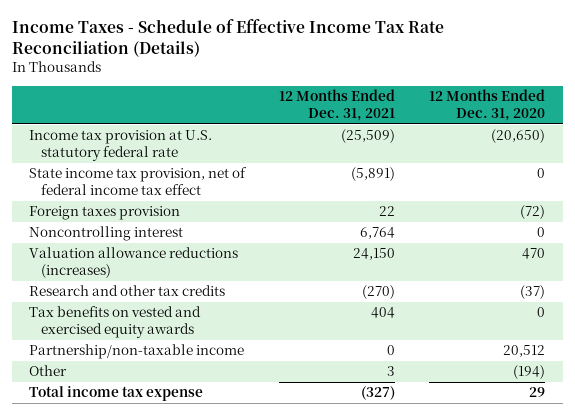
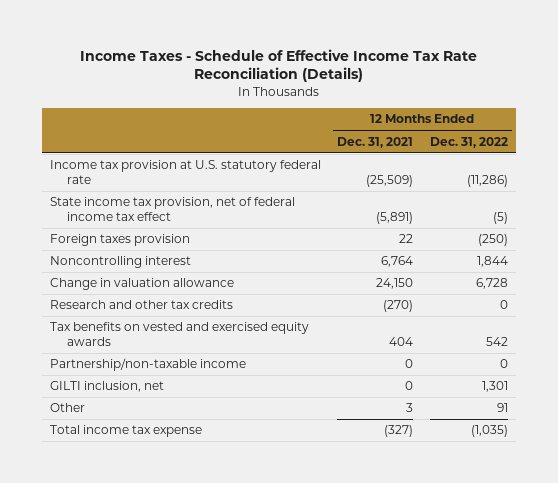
- | 12 Months Ended Dec. 31, 2021 | 12 Months Ended Dec. 31, 2020
+ | 12 Months Ended Dec. 31, 2021 | 12 Months Ended Dec. 31, 2022
- Valuation allowance reductions (increases) | 24,150 | 470
+ Change in valuation allowance | 24,150 | 6,728
+ GILTI inclusion, net | 0 | 1,301

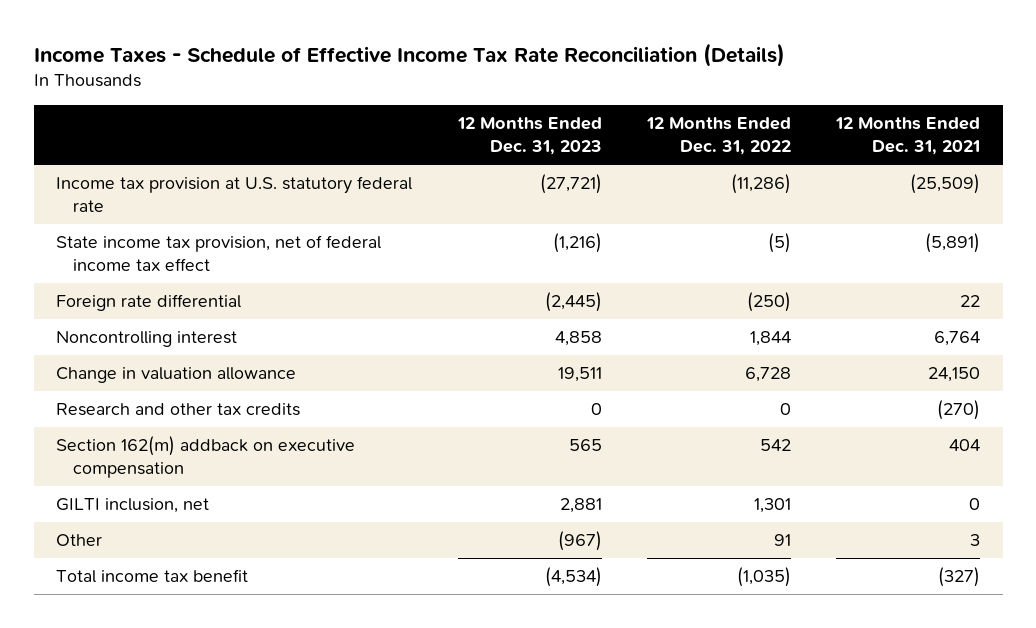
- | 12 Months Ended Dec. 31, 2021 | 12 Months Ended Dec. 31, 2022
+ | 12 Months Ended Dec. 31, 2023 | 12 Months Ended Dec. 31, 2022 | 12 Months Ended Dec. 31, 2021
- Foreign taxes provision | 22 | (250)
+ Foreign rate differential | (2,445) | (250) | 22
- Tax benefits on vested and exercised equity awards | 404 | 542
- Partnership/non-taxable income | 0 | 0
+ Section 162(m) addback on executive compensation | 565 | 542 | 404
- Total income tax expense | (327) | (1,035)
+ Total income tax benefit | (4,534) | (1,035) | (327)

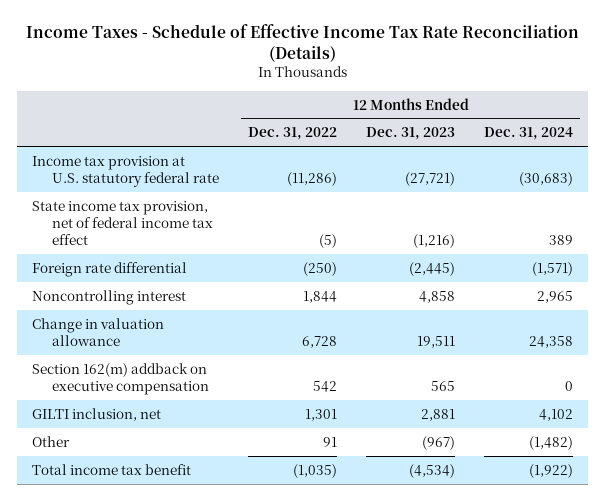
- | 12 Months Ended Dec. 31, 2023 | 12 Months Ended Dec. 31, 2022 | 12 Months Ended Dec. 31, 2021
+ | 12 Months Ended Dec. 31, 2022 | 12 Months Ended Dec. 31, 2023 | 12 Months Ended Dec. 31, 2024
- Research and other tax credits | 0 | 0 | (270)

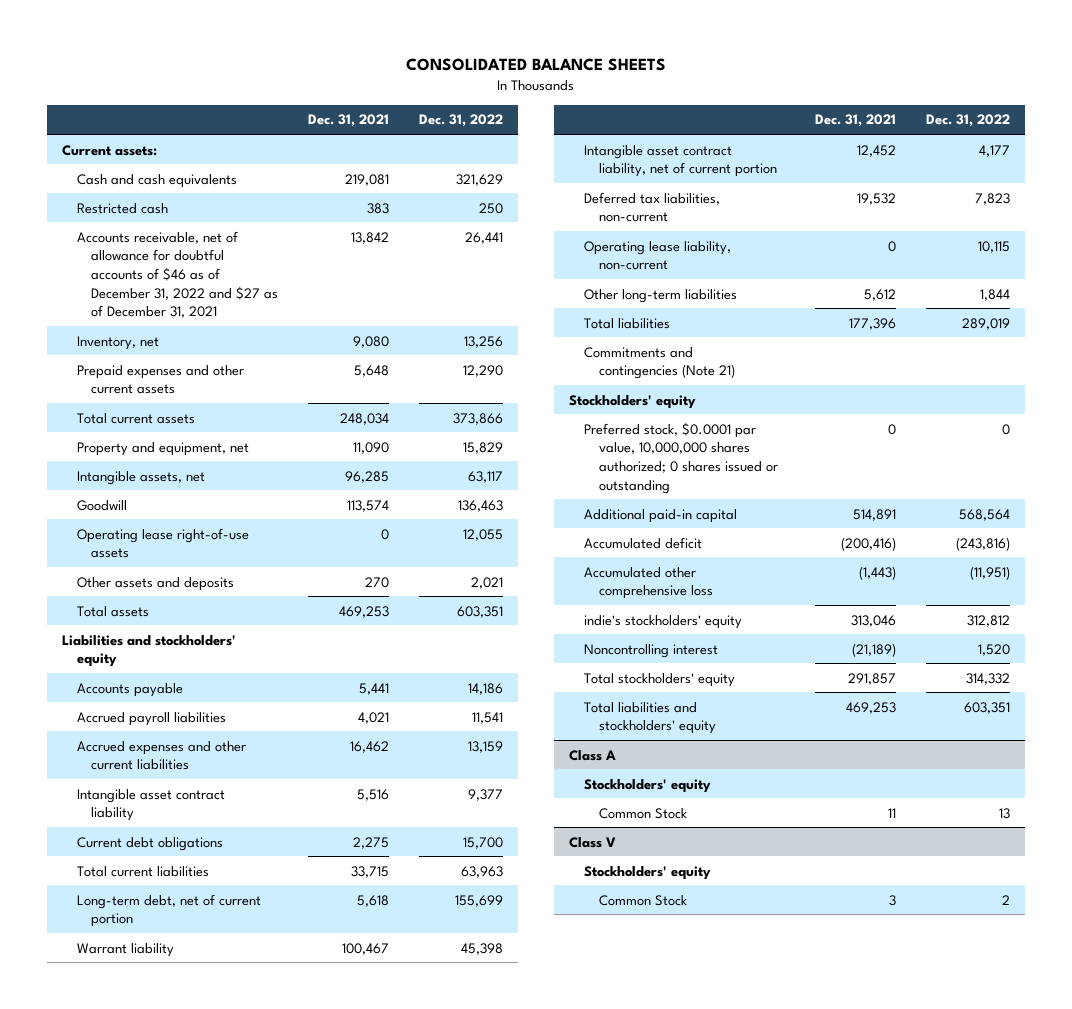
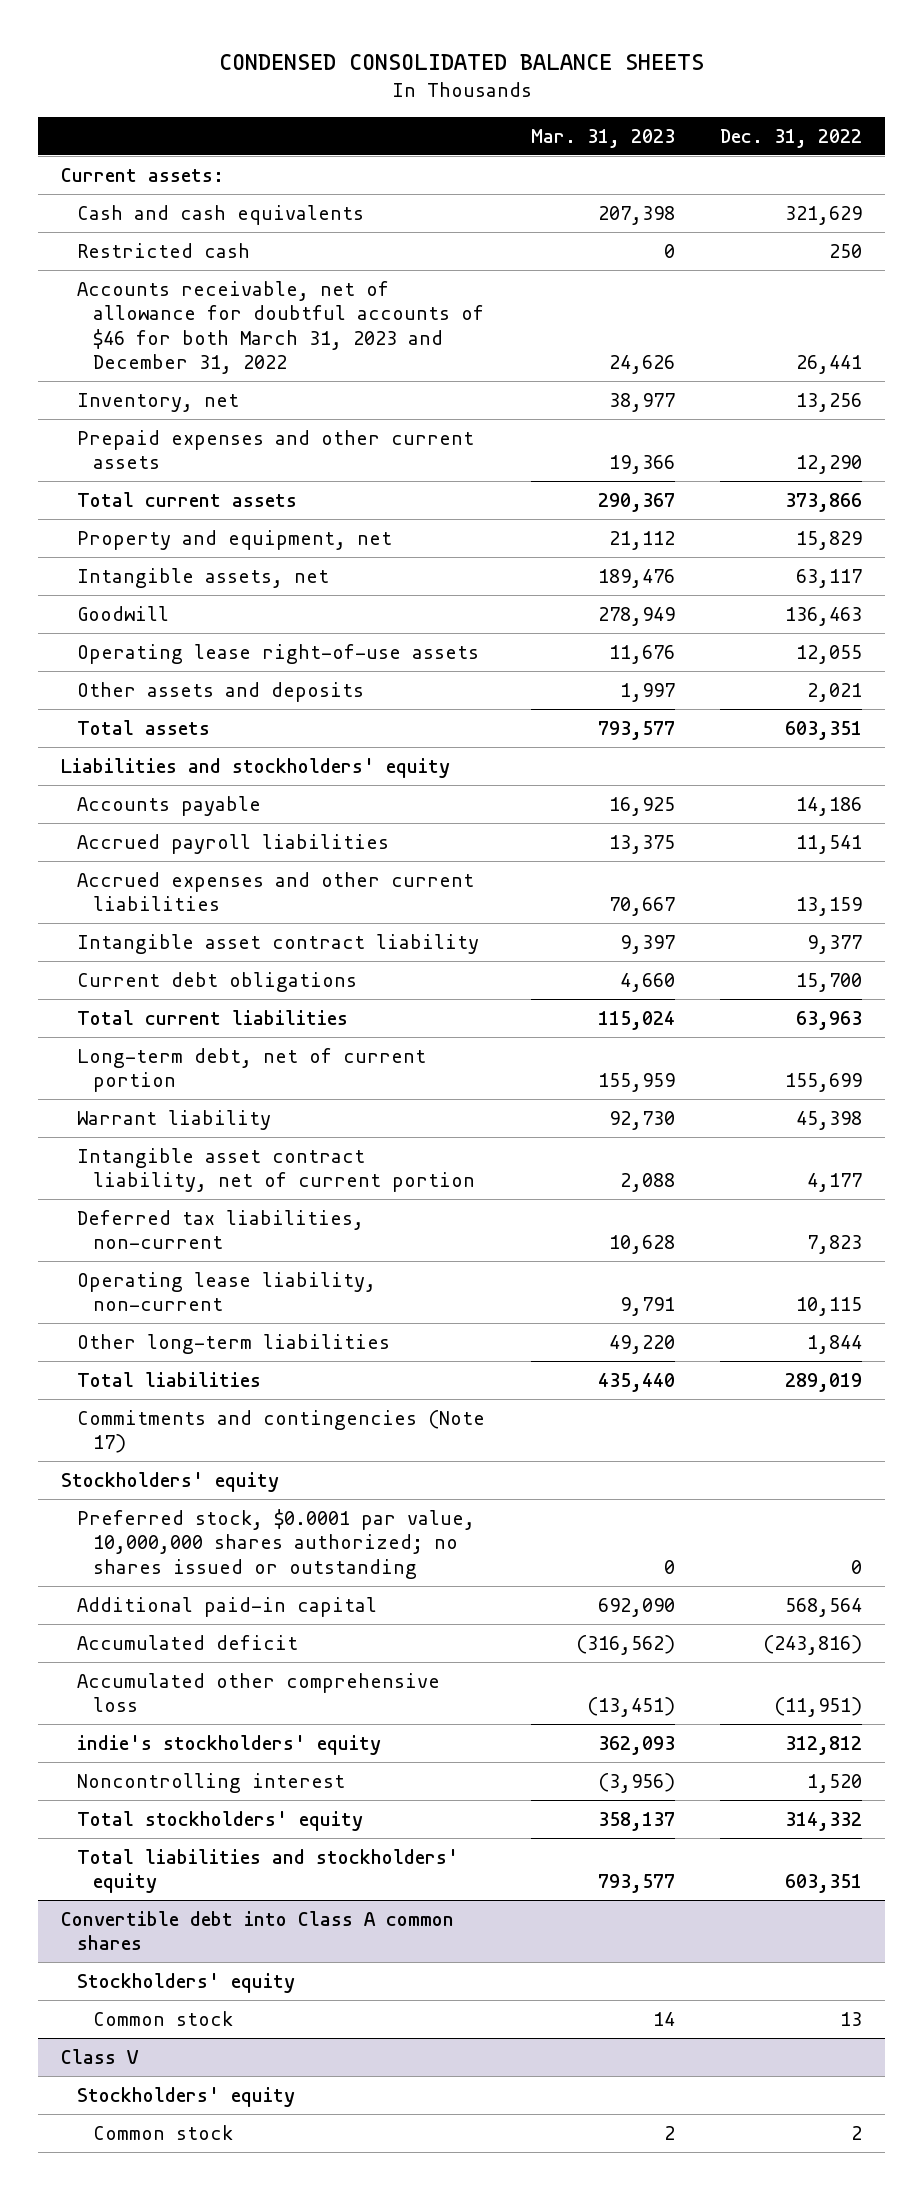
- CONSOLIDATED BALANCE SHEETS
+ CONDENSED CONSOLIDATED BALANCE SHEETS
- | Dec. 31, 2021 | Dec. 31, 2022
+ | Mar. 31, 2023 | Dec. 31, 2022
- Accounts receivable, net of allowance for doubtful accounts of $46 as of December 31, 2022 and $27 as of December 31, 2021 | 13,842 | 26,441
+ Accounts receivable, net of allowance for doubtful accounts of $46 for both March 31, 2023 and December 31, 2022 | 24,626 | 26,441
- Commitments and contingencies (Note 21)
+ Commitments and contingencies (Note 17)
- Preferred stock, $0.0001 par value, 10,000,000 shares authorized; 0 shares issued or outstanding | 0 | 0
+ Preferred stock, $0.0001 par value, 10,000,000 shares authorized; no shares issued or outstanding | 0 | 0
- Class A
+ Convertible debt into Class A common shares
- Common Stock | 11 | 13
+ Common stock | 14 | 13
@ Class V
- Common Stock | 3 | 2
+ Common stock | 2 | 2

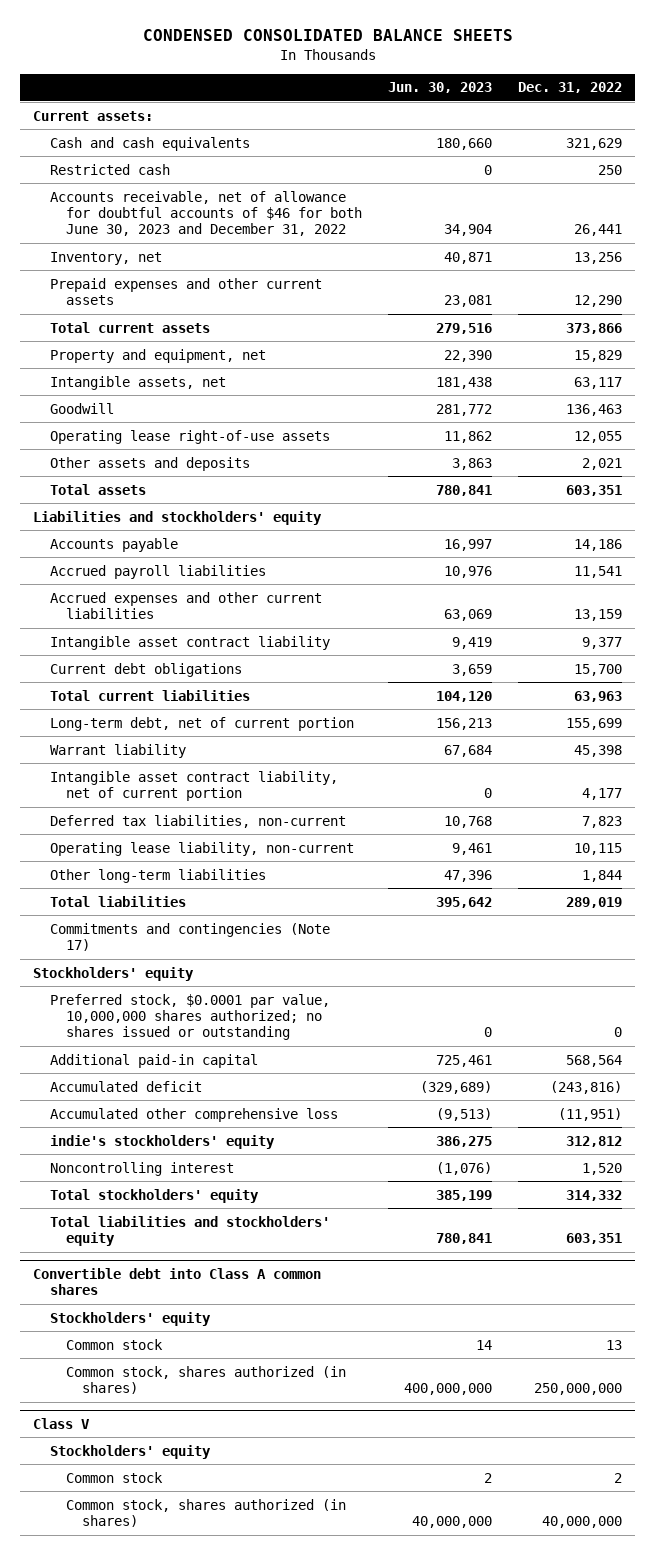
- | Mar. 31, 2023 | Dec. 31, 2022
+ | Jun. 30, 2023 | Dec. 31, 2022
- Accounts receivable, net of allowance for doubtful accounts of $46 for both March 31, 2023 and December 31, 2022 | 24,626 | 26,441
+ Accounts receivable, net of allowance for doubtful accounts of $46 for both June 30, 2023 and December 31, 2022 | 34,904 | 26,441
@ Convertible debt into Class A common shares
+ Common stock, shares authorized (in shares) | 400,000,000 | 250,000,000
@ Class V
+ Common stock, shares authorized (in shares) | 40,000,000 | 40,000,000

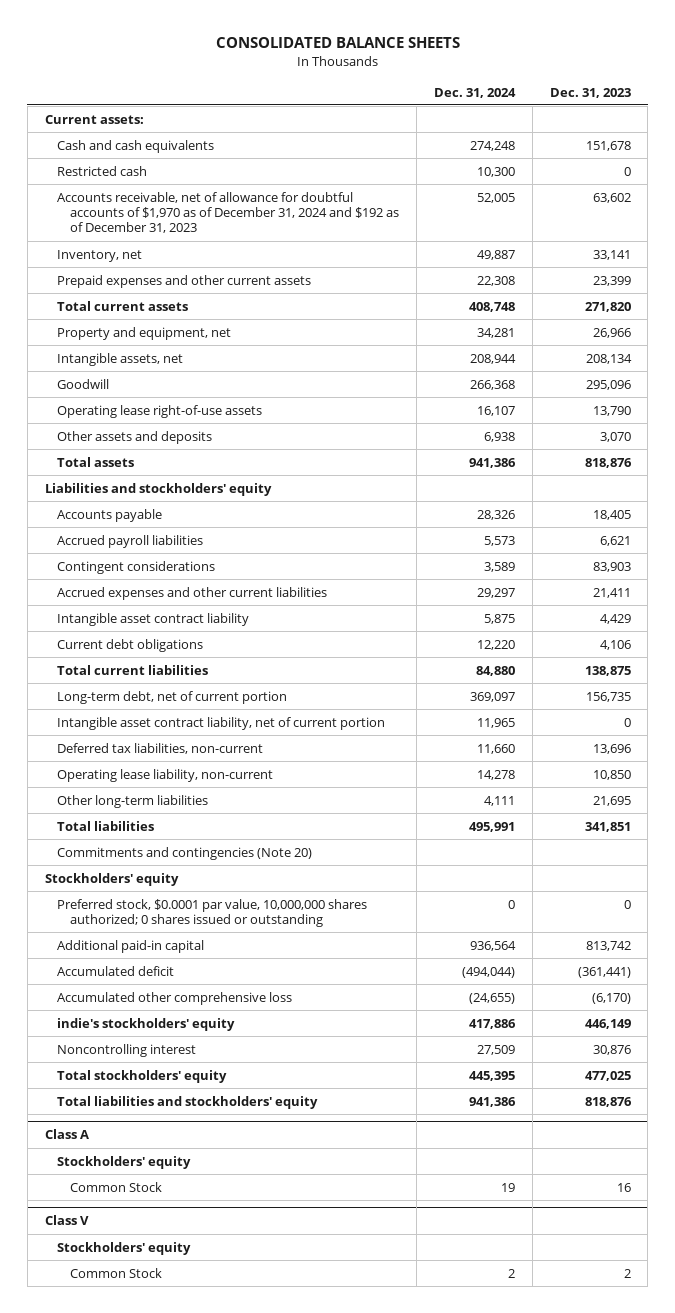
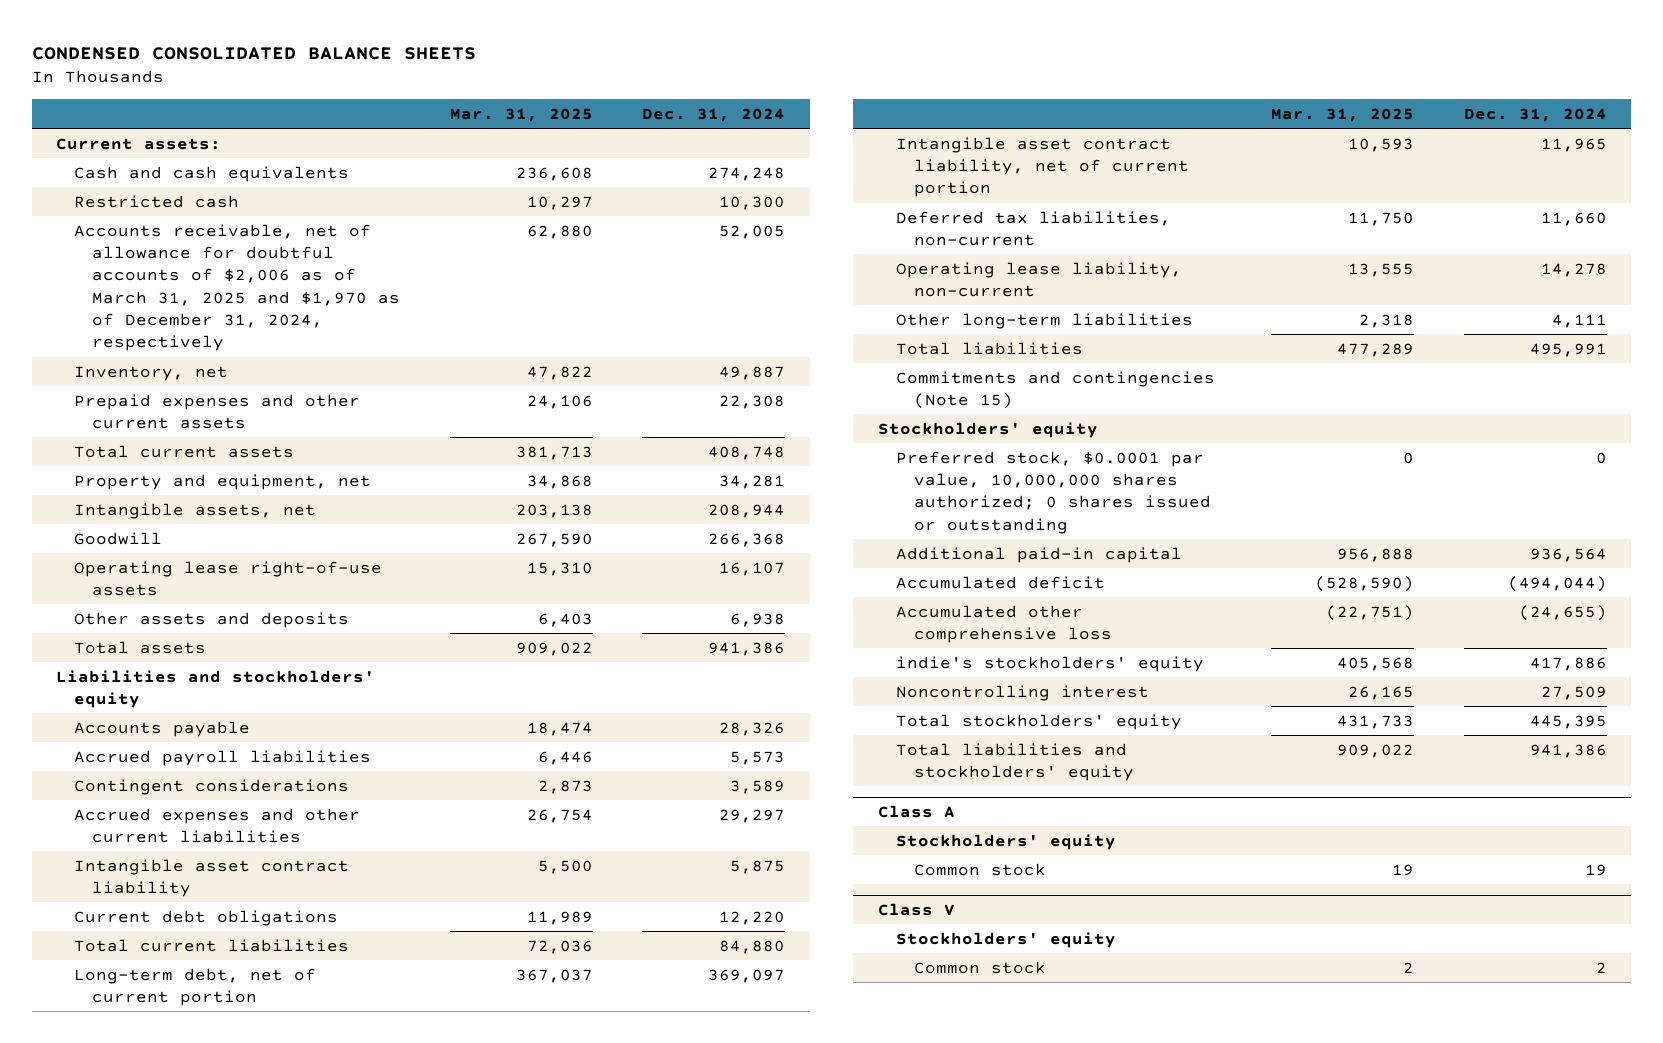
- CONSOLIDATED BALANCE SHEETS
+ CONDENSED CONSOLIDATED BALANCE SHEETS
- | Dec. 31, 2024 | Dec. 31, 2023
+ | Mar. 31, 2025 | Dec. 31, 2024
- Accounts receivable, net of allowance for doubtful accounts of $1,970 as of December 31, 2024 and $192 as of December 31, 2023 | 52,005 | 63,602
+ Accounts receivable, net of allowance for doubtful accounts of $2,006 as of March 31, 2025 and $1,970 as of December 31, 2024, respectively | 62,880 | 52,005
- Commitments and contingencies (Note 20)
+ Commitments and contingencies (Note 15)
@ Class A
- Common Stock | 19 | 16
+ Common stock | 19 | 19
@ Class V
- Common Stock | 2 | 2
+ Common stock | 2 | 2

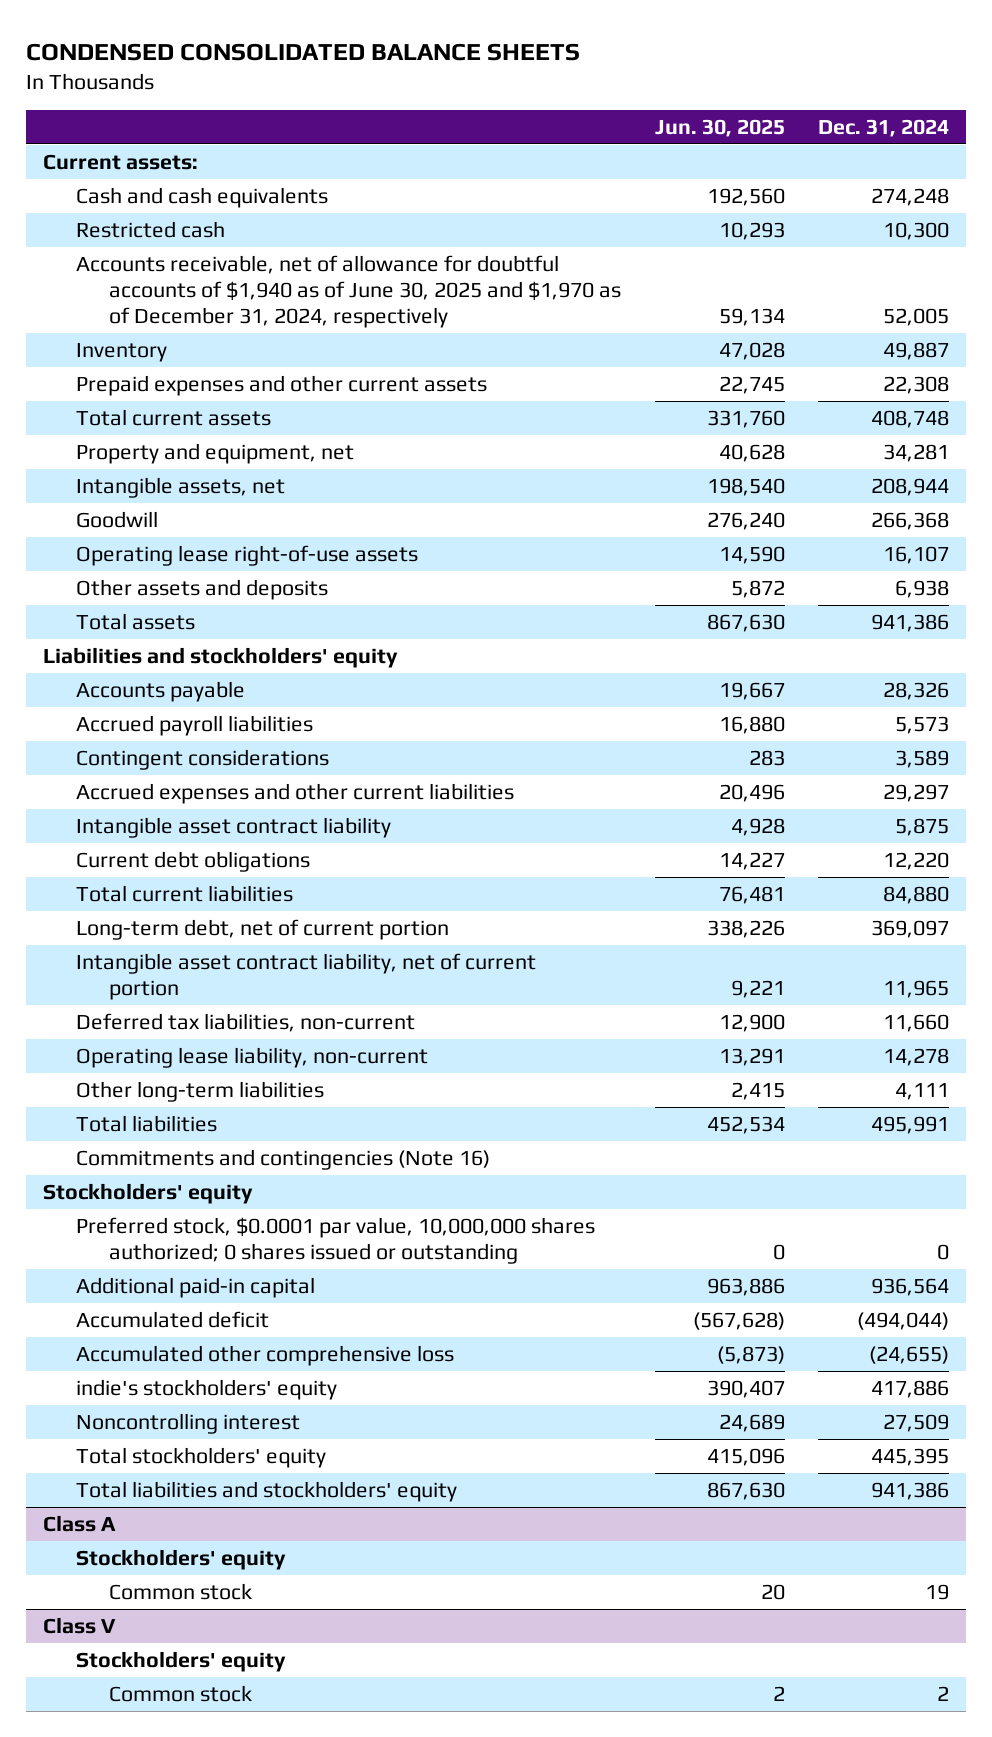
- | Mar. 31, 2025 | Dec. 31, 2024
+ | Jun. 30, 2025 | Dec. 31, 2024
- Accounts receivable, net of allowance for doubtful accounts of $2,006 as of March 31, 2025 and $1,970 as of December 31, 2024, respectively | 62,880 | 52,005
- Inventory, net | 47,822 | 49,887
+ Accounts receivable, net of allowance for doubtful accounts of $1,940 as of June 30, 2025 and $1,970 as of December 31, 2024, respectively | 59,134 | 52,005
+ Inventory | 47,028 | 49,887
- Commitments and contingencies (Note 15)
+ Commitments and contingencies (Note 16)

